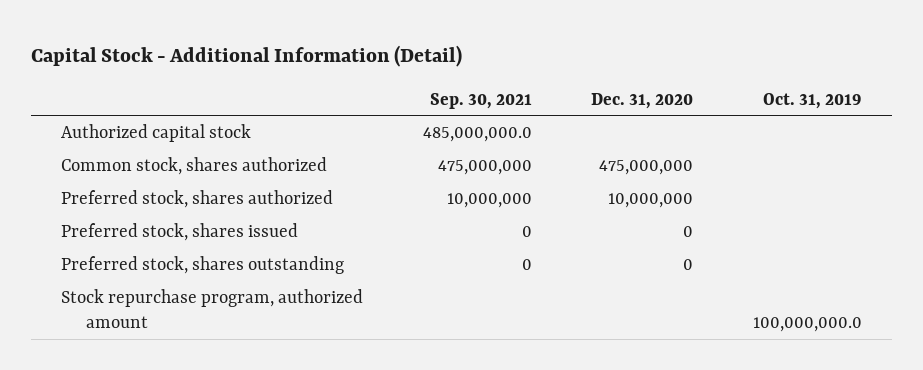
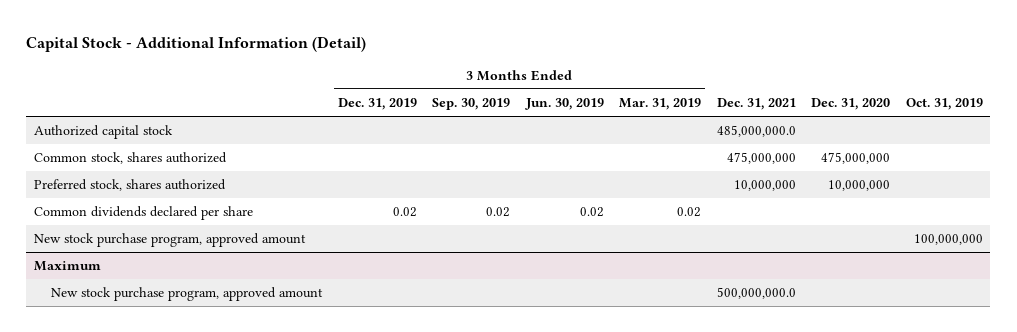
- | Sep. 30, 2021 | Dec. 31, 2020 | Oct. 31, 2019
+ | 3 Months Ended Dec. 31, 2019 | 3 Months Ended Sep. 30, 2019 | 3 Months Ended Jun. 30, 2019 | 3 Months Ended Mar. 31, 2019 | Dec. 31, 2021 | Dec. 31, 2020 | Oct. 31, 2019
- Preferred stock, shares issued | 0 | 0 |
- Preferred stock, shares outstanding | 0 | 0 |
- Stock repurchase program, authorized amount | | | 100,000,000.0
+ Common dividends declared per share | 0.02 | 0.02 | 0.02 | 0.02 | | |
+ New stock purchase program, approved amount | | | | | | | 100,000,000
+ Maximum
+ New stock purchase program, approved amount | | | | | 500,000,000.0 | |

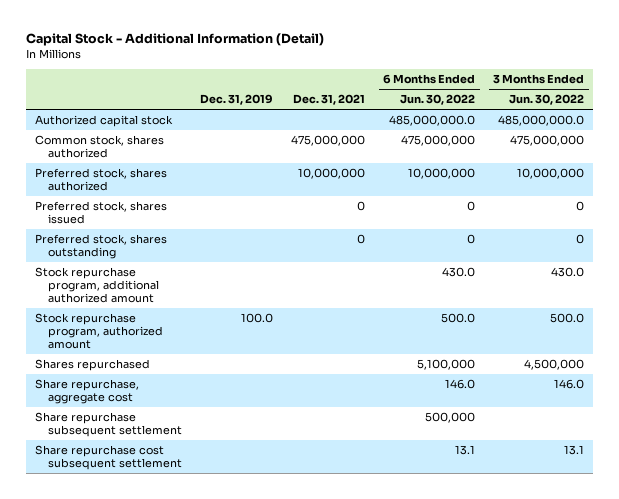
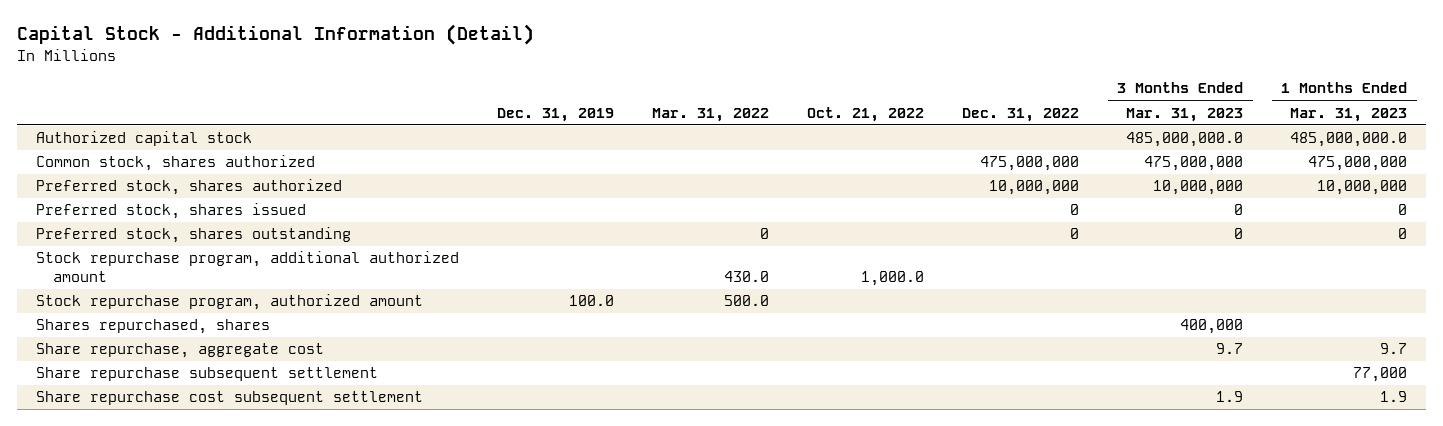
- | Dec. 31, 2019 | Dec. 31, 2021 | 6 Months Ended Jun. 30, 2022 | 3 Months Ended Jun. 30, 2022
+ | Dec. 31, 2019 | Mar. 31, 2022 | Oct. 21, 2022 | Dec. 31, 2022 | 3 Months Ended Mar. 31, 2023 | 1 Months Ended Mar. 31, 2023
- Shares repurchased | | | 5,100,000 | 4,500,000
+ Shares repurchased, shares | | | | | 400,000 |

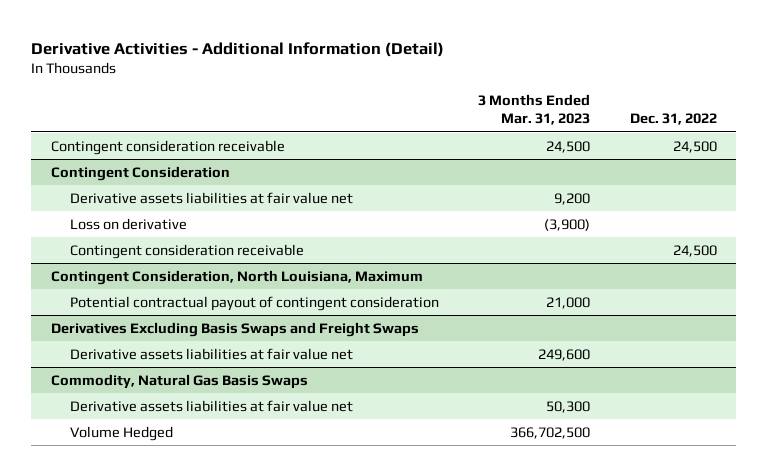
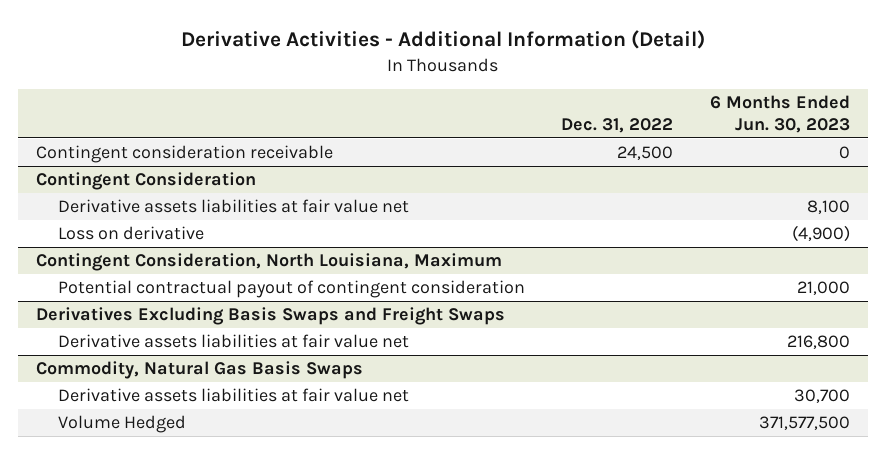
- | 3 Months Ended Mar. 31, 2023 | Dec. 31, 2022
+ | Dec. 31, 2022 | 6 Months Ended Jun. 30, 2023
@ Contingent Consideration
- Contingent consideration receivable | | 24,500

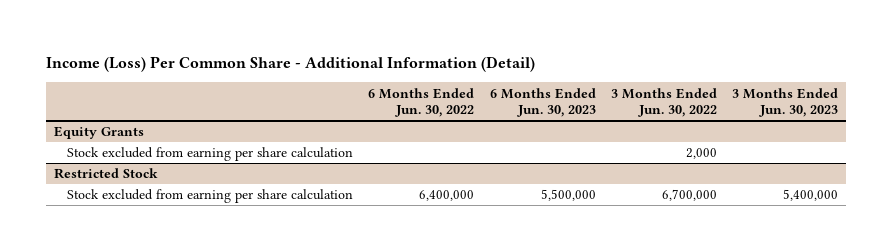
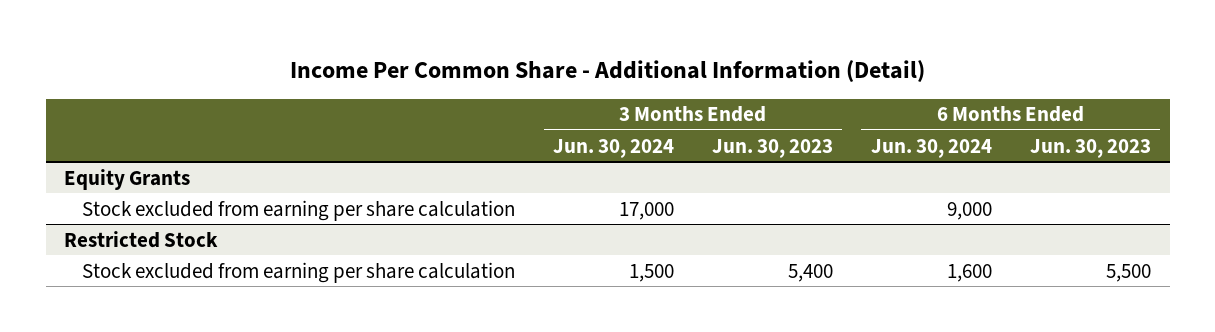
- Income (Loss) Per Common Share - Additional Information (Detail)
+ Income Per Common Share - Additional Information (Detail)
- | 6 Months Ended Jun. 30, 2022 | 6 Months Ended Jun. 30, 2023 | 3 Months Ended Jun. 30, 2022 | 3 Months Ended Jun. 30, 2023
+ | 3 Months Ended Jun. 30, 2024 | 3 Months Ended Jun. 30, 2023 | 6 Months Ended Jun. 30, 2024 | 6 Months Ended Jun. 30, 2023
@ Restricted Stock
- Stock excluded from earning per share calculation | 6,400,000 | 5,500,000 | 6,700,000 | 5,400,000
+ Stock excluded from earning per share calculation | 1,500 | 5,400 | 1,600 | 5,500

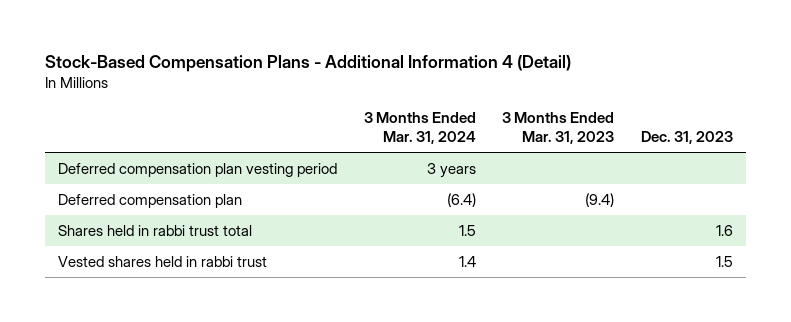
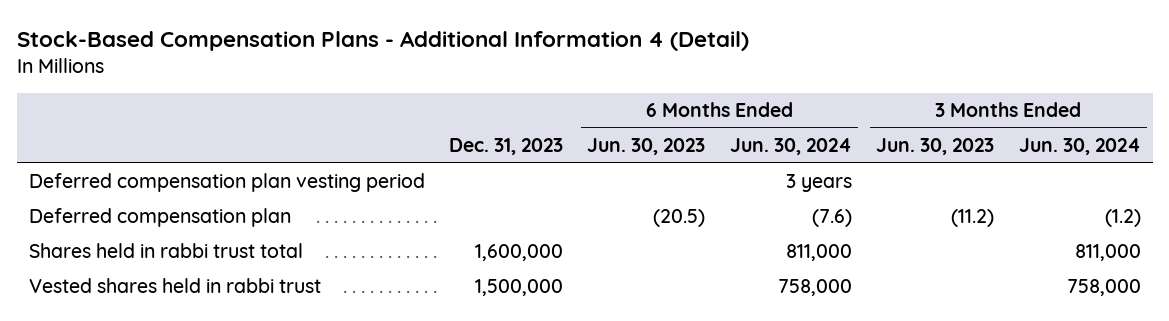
- | 3 Months Ended Mar. 31, 2024 | 3 Months Ended Mar. 31, 2023 | Dec. 31, 2023
+ | Dec. 31, 2023 | 6 Months Ended Jun. 30, 2023 | 6 Months Ended Jun. 30, 2024 | 3 Months Ended Jun. 30, 2023 | 3 Months Ended Jun. 30, 2024
- Shares held in rabbi trust total | 1.5 | | 1.6
- Vested shares held in rabbi trust | 1.4 | | 1.5
+ Shares held in rabbi trust total | 1,600,000 | | 811,000 | | 811,000
+ Vested shares held in rabbi trust | 1,500,000 | | 758,000 | | 758,000

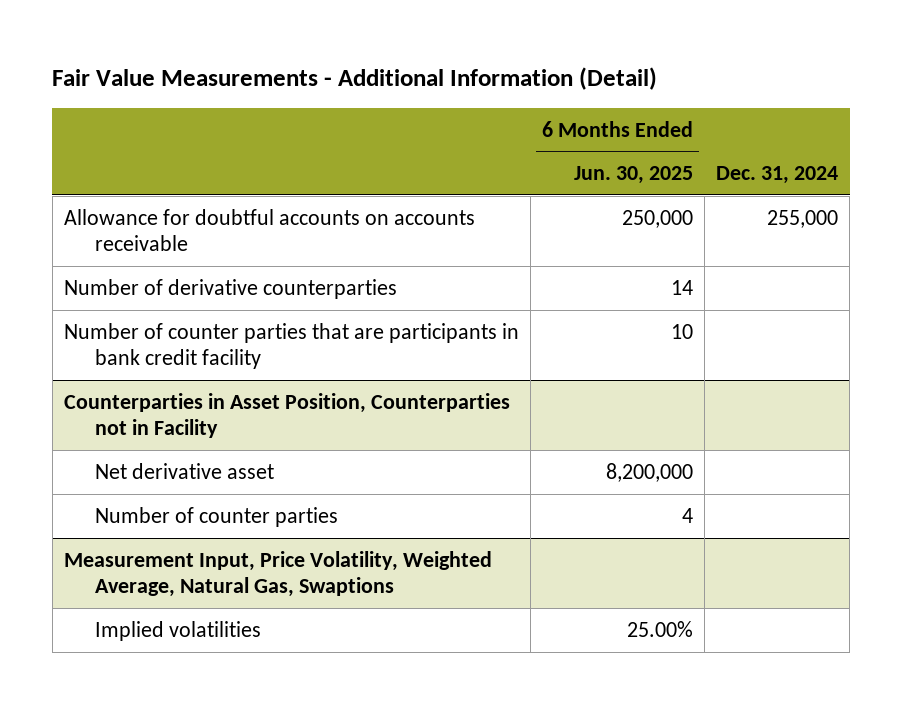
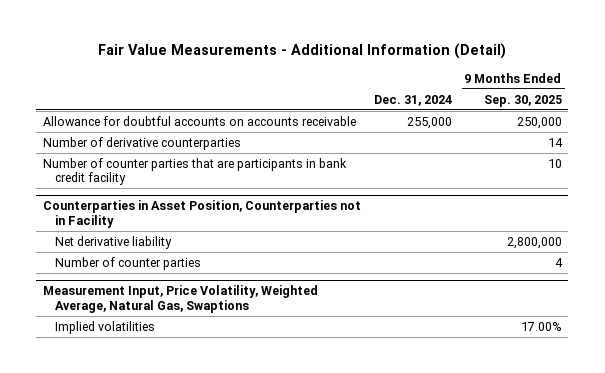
- | 6 Months Ended Jun. 30, 2025 | Dec. 31, 2024
+ | Dec. 31, 2024 | 9 Months Ended Sep. 30, 2025
@ Counterparties in Asset Position, Counterparties not in Facility
- Net derivative asset | 8,200,000 |
+ Net derivative liability | | 2,800,000

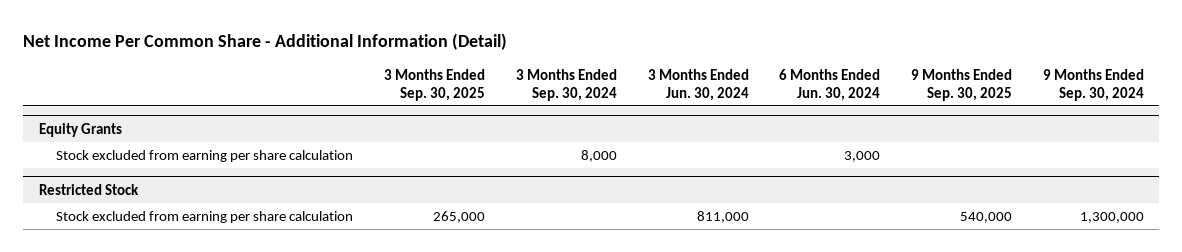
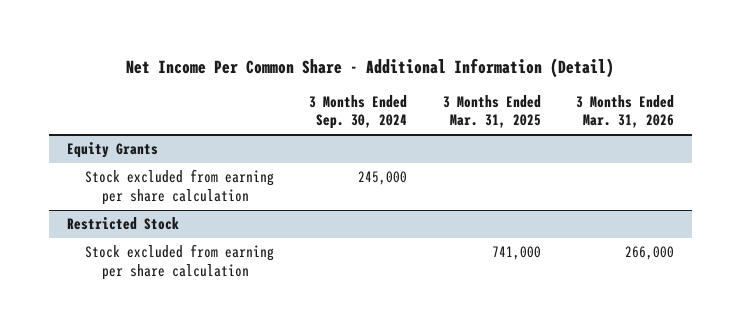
- | 3 Months Ended Sep. 30, 2025 | 3 Months Ended Sep. 30, 2024 | 3 Months Ended Jun. 30, 2024 | 6 Months Ended Jun. 30, 2024 | 9 Months Ended Sep. 30, 2025 | 9 Months Ended Sep. 30, 2024
+ | 3 Months Ended Sep. 30, 2024 | 3 Months Ended Mar. 31, 2025 | 3 Months Ended Mar. 31, 2026
@ Equity Grants
- Stock excluded from earning per share calculation | | 8,000 | | 3,000 | |
+ Stock excluded from earning per share calculation | 245,000 | |

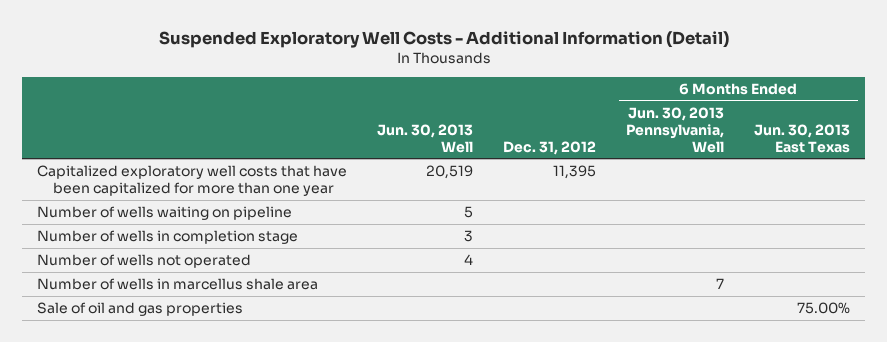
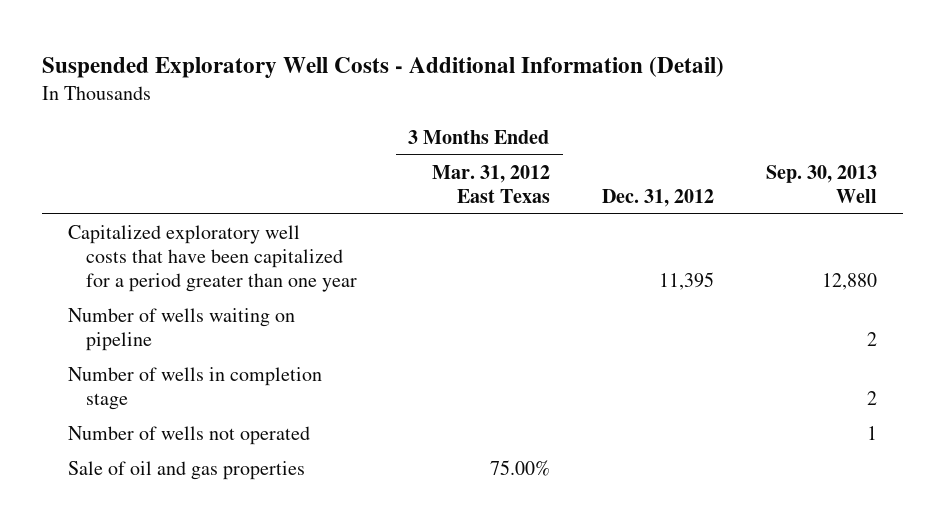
- | Jun. 30, 2013 Well | Dec. 31, 2012 | 6 Months Ended Jun. 30, 2013 Pennsylvania, Well | 6 Months Ended Jun. 30, 2013 East Texas
+ | 3 Months Ended Mar. 31, 2012 East Texas | Dec. 31, 2012 | Sep. 30, 2013 Well
- Capitalized exploratory well costs that have been capitalized for more than one year | 20,519 | 11,395 | |
+ Capitalized exploratory well costs that have been capitalized for a period greater than one year | | 11,395 | 12,880
- Number of wells in marcellus shale area | | | 7 |

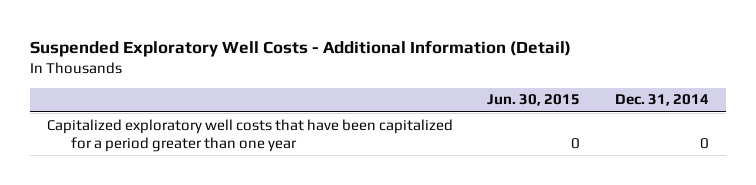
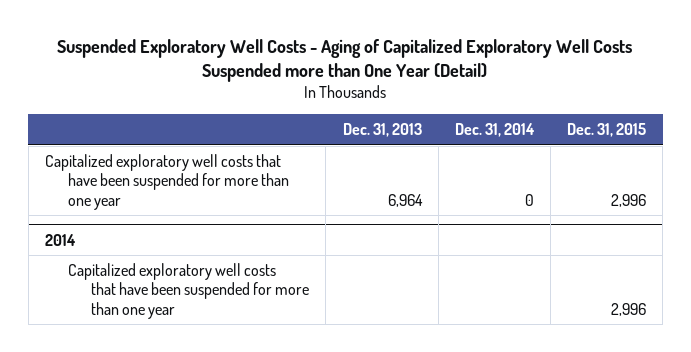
- Suspended Exploratory Well Costs - Additional Information (Detail)
+ Suspended Exploratory Well Costs - Aging of Capitalized Exploratory Well Costs Suspended more than One Year (Detail)
- | Jun. 30, 2015 | Dec. 31, 2014
+ | Dec. 31, 2013 | Dec. 31, 2014 | Dec. 31, 2015
- Capitalized exploratory well costs that have been capitalized for a period greater than one year | 0 | 0
+ Capitalized exploratory well costs that have been suspended for more than one year | 6,964 | 0 | 2,996
+ 2014
+ Capitalized exploratory well costs that have been suspended for more than one year | | | 2,996

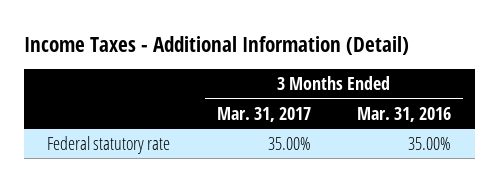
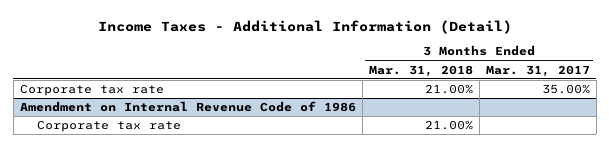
- | 3 Months Ended Mar. 31, 2017 | 3 Months Ended Mar. 31, 2016
+ | 3 Months Ended Mar. 31, 2018 | 3 Months Ended Mar. 31, 2017
- Federal statutory rate | 35.00% | 35.00%
+ Corporate tax rate | 21.00% | 35.00%
+ Amendment on Internal Revenue Code of 1986
+ Corporate tax rate | 21.00% |

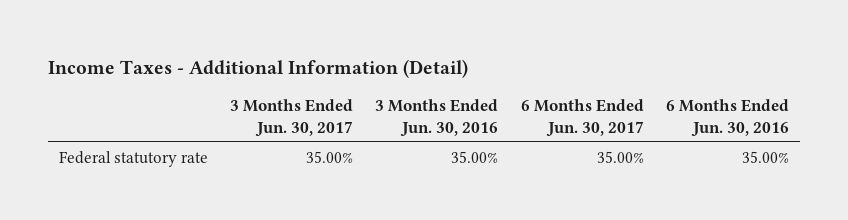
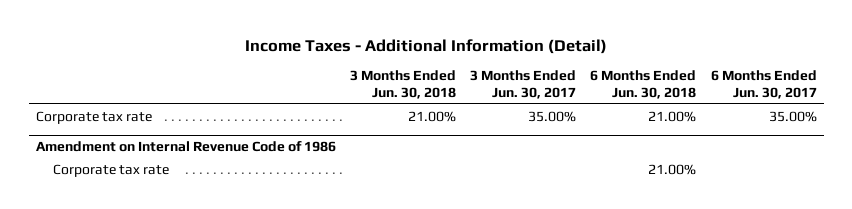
- | 3 Months Ended Jun. 30, 2017 | 3 Months Ended Jun. 30, 2016 | 6 Months Ended Jun. 30, 2017 | 6 Months Ended Jun. 30, 2016
+ | 3 Months Ended Jun. 30, 2018 | 3 Months Ended Jun. 30, 2017 | 6 Months Ended Jun. 30, 2018 | 6 Months Ended Jun. 30, 2017
- Federal statutory rate | 35.00% | 35.00% | 35.00% | 35.00%
+ Corporate tax rate | 21.00% | 35.00% | 21.00% | 35.00%
+ Amendment on Internal Revenue Code of 1986
+ Corporate tax rate | | | 21.00% |

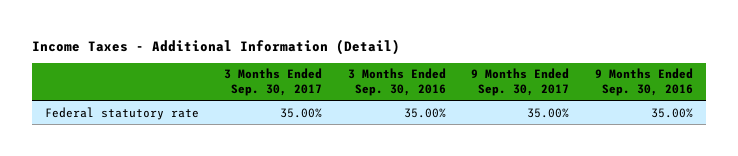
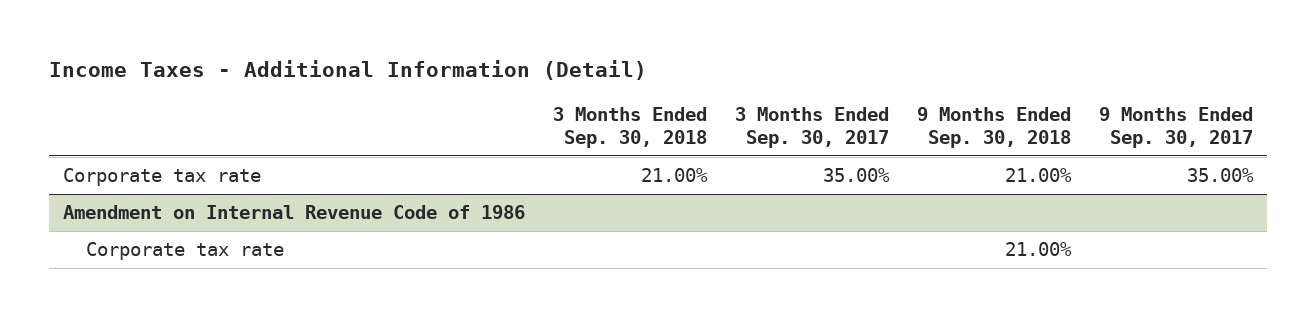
- | 3 Months Ended Sep. 30, 2017 | 3 Months Ended Sep. 30, 2016 | 9 Months Ended Sep. 30, 2017 | 9 Months Ended Sep. 30, 2016
+ | 3 Months Ended Sep. 30, 2018 | 3 Months Ended Sep. 30, 2017 | 9 Months Ended Sep. 30, 2018 | 9 Months Ended Sep. 30, 2017
- Federal statutory rate | 35.00% | 35.00% | 35.00% | 35.00%
+ Corporate tax rate | 21.00% | 35.00% | 21.00% | 35.00%
+ Amendment on Internal Revenue Code of 1986
+ Corporate tax rate | | | 21.00% |

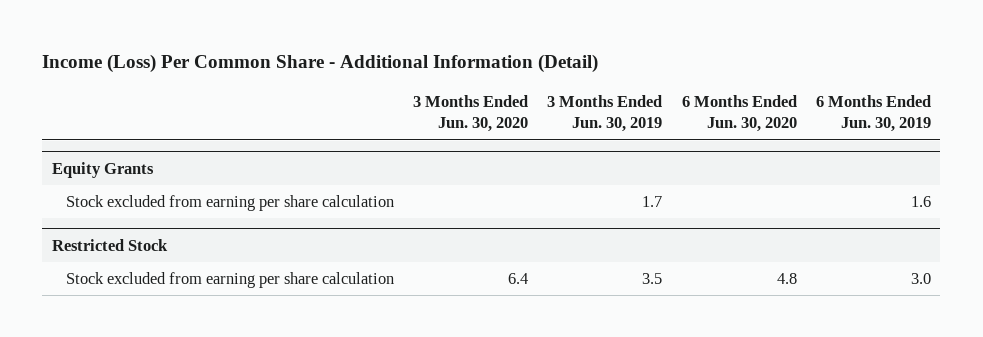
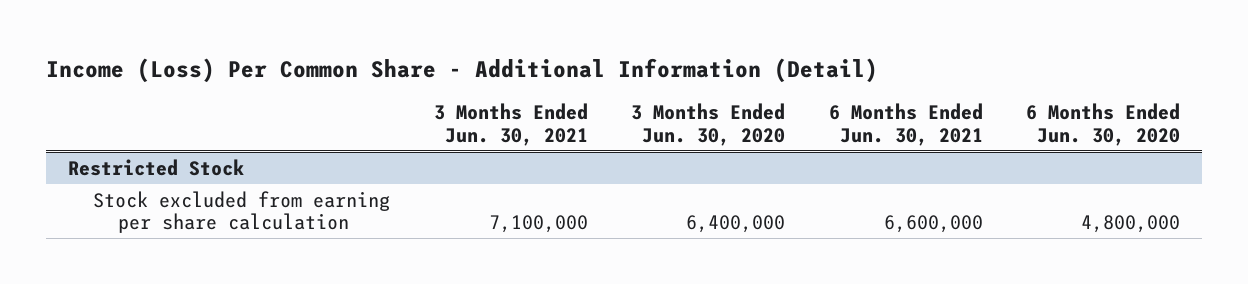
- | 3 Months Ended Jun. 30, 2020 | 3 Months Ended Jun. 30, 2019 | 6 Months Ended Jun. 30, 2020 | 6 Months Ended Jun. 30, 2019
+ | 3 Months Ended Jun. 30, 2021 | 3 Months Ended Jun. 30, 2020 | 6 Months Ended Jun. 30, 2021 | 6 Months Ended Jun. 30, 2020
- Equity Grants
- Stock excluded from earning per share calculation | | 1.7 | | 1.6
@ Restricted Stock
- Stock excluded from earning per share calculation | 6.4 | 3.5 | 4.8 | 3.0
+ Stock excluded from earning per share calculation | 7,100,000 | 6,400,000 | 6,600,000 | 4,800,000

